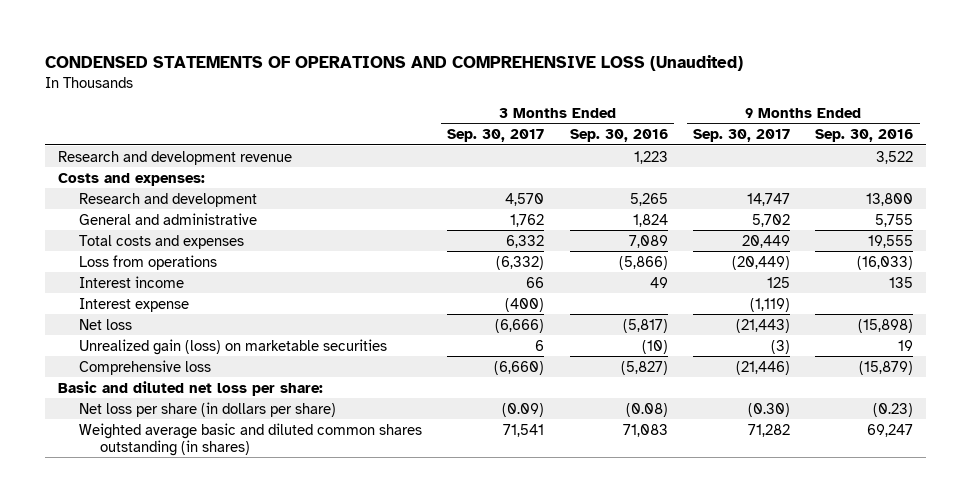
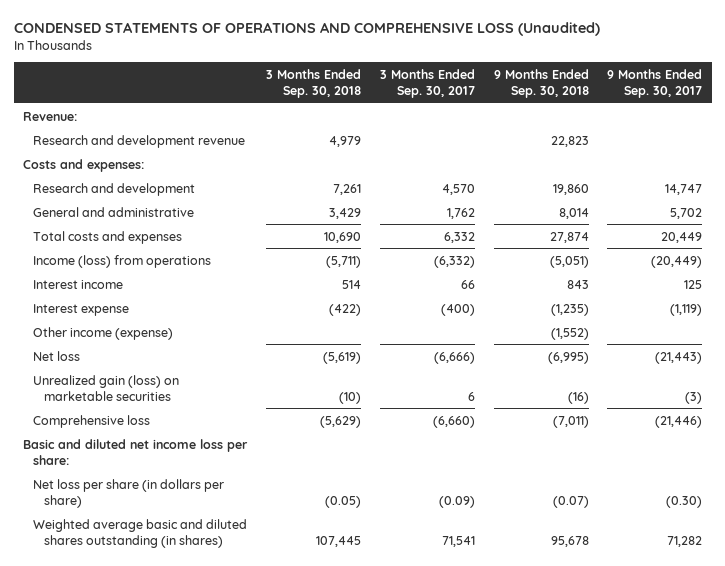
- | 3 Months Ended Sep. 30, 2017 | 3 Months Ended Sep. 30, 2016 | 9 Months Ended Sep. 30, 2017 | 9 Months Ended Sep. 30, 2016
+ | 3 Months Ended Sep. 30, 2018 | 3 Months Ended Sep. 30, 2017 | 9 Months Ended Sep. 30, 2018 | 9 Months Ended Sep. 30, 2017
+ Revenue:
- Loss from operations | (6,332) | (5,866) | (20,449) | (16,033)
+ Income (loss) from operations | (5,711) | (6,332) | (5,051) | (20,449)
+ Other income (expense) | | | (1,552) |
- Basic and diluted net loss per share:
+ Basic and diluted net income loss per share:
- Weighted average basic and diluted common shares outstanding (in shares) | 71,541 | 71,083 | 71,282 | 69,247
+ Weighted average basic and diluted shares outstanding (in shares) | 107,445 | 71,541 | 95,678 | 71,282

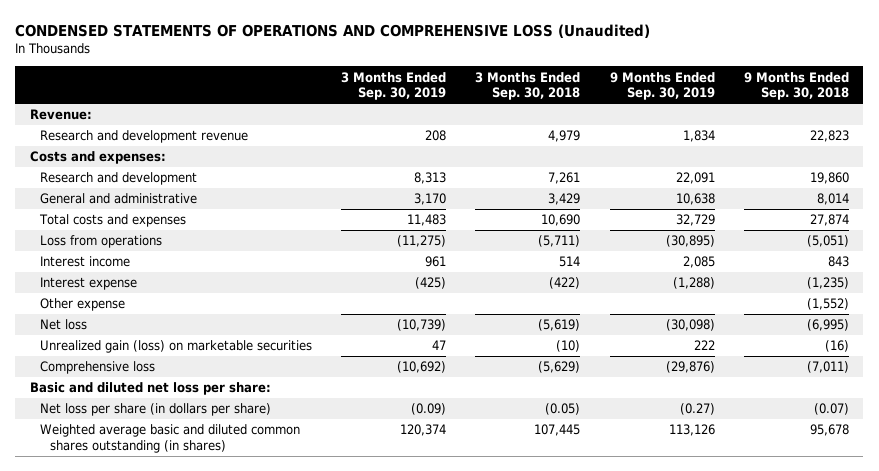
- | 3 Months Ended Sep. 30, 2018 | 3 Months Ended Sep. 30, 2017 | 9 Months Ended Sep. 30, 2018 | 9 Months Ended Sep. 30, 2017
+ | 3 Months Ended Sep. 30, 2019 | 3 Months Ended Sep. 30, 2018 | 9 Months Ended Sep. 30, 2019 | 9 Months Ended Sep. 30, 2018
- Income (loss) from operations | (5,711) | (6,332) | (5,051) | (20,449)
+ Loss from operations | (11,275) | (5,711) | (30,895) | (5,051)
- Other income (expense) | | | (1,552) |
+ Other expense | | | | (1,552)
- Basic and diluted net income loss per share:
+ Basic and diluted net loss per share:
- Weighted average basic and diluted shares outstanding (in shares) | 107,445 | 71,541 | 95,678 | 71,282
+ Weighted average basic and diluted common shares outstanding (in shares) | 120,374 | 107,445 | 113,126 | 95,678

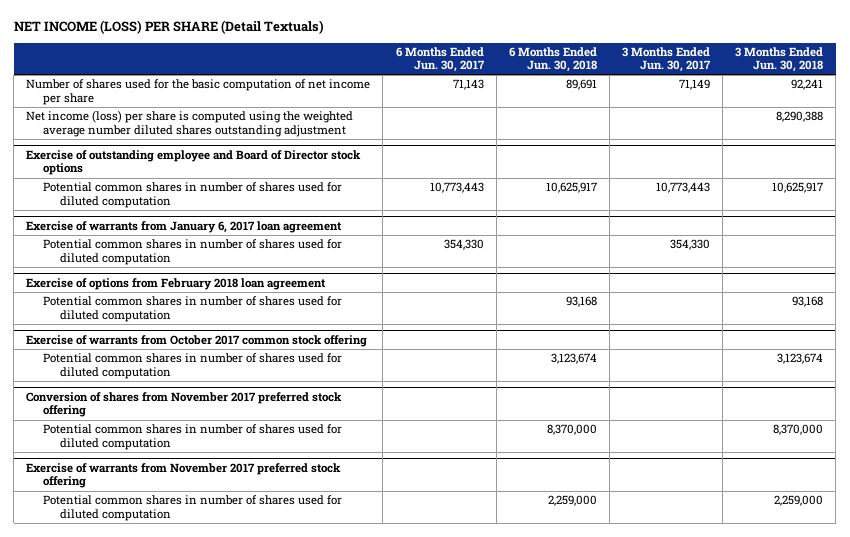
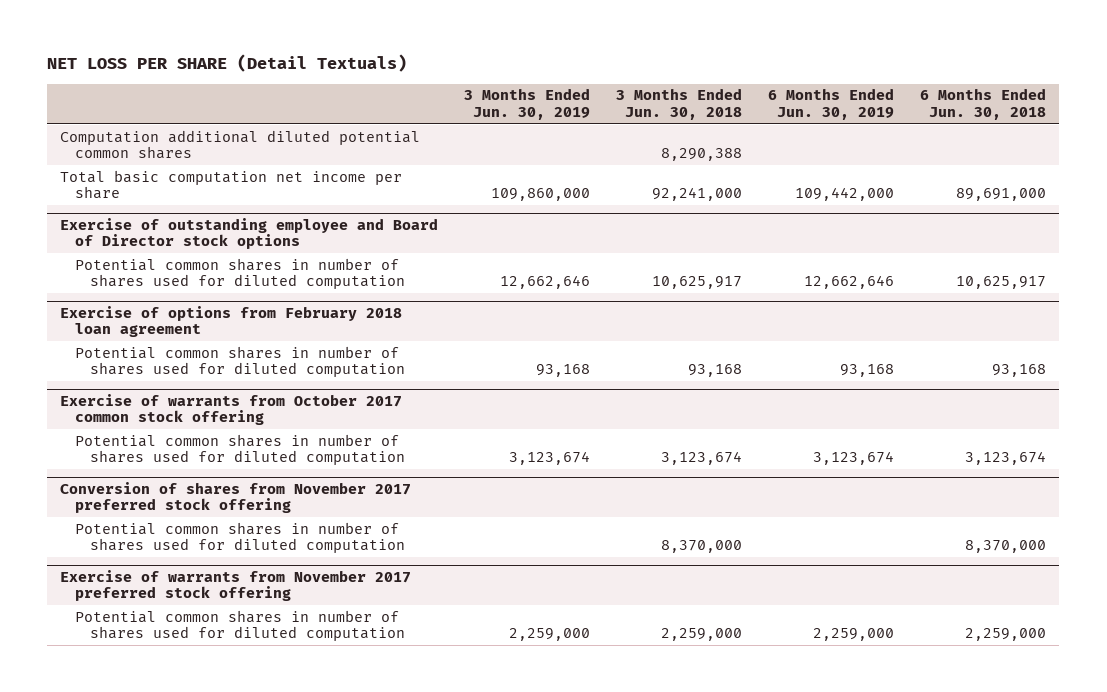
- NET INCOME (LOSS) PER SHARE (Detail Textuals)
+ NET LOSS PER SHARE (Detail Textuals)
- | 6 Months Ended Jun. 30, 2017 | 6 Months Ended Jun. 30, 2018 | 3 Months Ended Jun. 30, 2017 | 3 Months Ended Jun. 30, 2018
+ | 3 Months Ended Jun. 30, 2019 | 3 Months Ended Jun. 30, 2018 | 6 Months Ended Jun. 30, 2019 | 6 Months Ended Jun. 30, 2018
- Number of shares used for the basic computation of net income per share | 71,143 | 89,691 | 71,149 | 92,241
- Net income (loss) per share is computed using the weighted average number diluted shares outstanding adjustment | | | | 8,290,388
+ Computation additional diluted potential common shares | | 8,290,388 | |
+ Total basic computation net income per share | 109,860,000 | 92,241,000 | 109,442,000 | 89,691,000
- Exercise of warrants from January 6, 2017 loan agreement
- Potential common shares in number of shares used for diluted computation | 354,330 | | 354,330 |

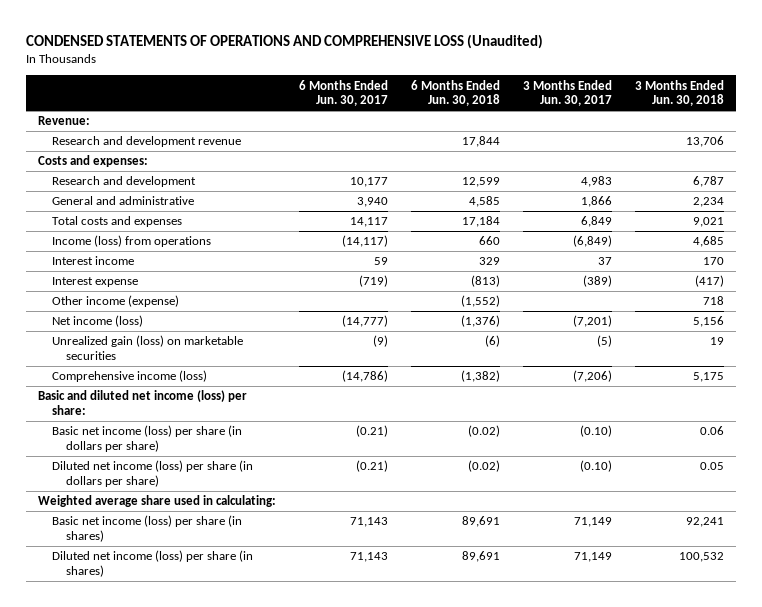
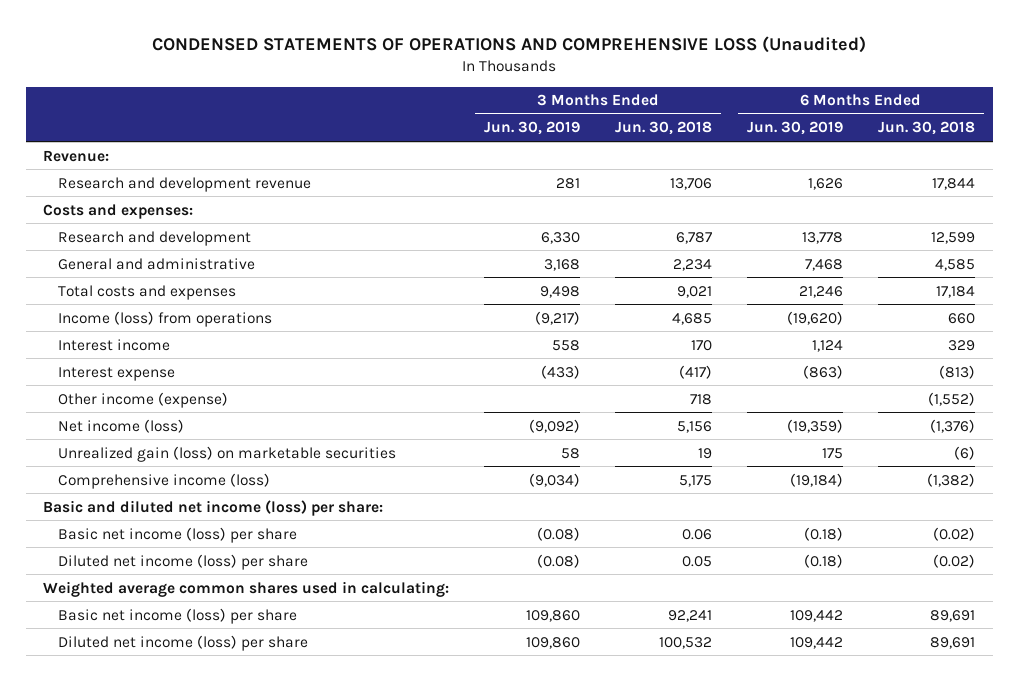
- | 6 Months Ended Jun. 30, 2017 | 6 Months Ended Jun. 30, 2018 | 3 Months Ended Jun. 30, 2017 | 3 Months Ended Jun. 30, 2018
+ | 3 Months Ended Jun. 30, 2019 | 3 Months Ended Jun. 30, 2018 | 6 Months Ended Jun. 30, 2019 | 6 Months Ended Jun. 30, 2018
- Basic net income (loss) per share (in dollars per share) | (0.21) | (0.02) | (0.10) | 0.06
- Diluted net income (loss) per share (in dollars per share) | (0.21) | (0.02) | (0.10) | 0.05
- Weighted average share used in calculating:
- Basic net income (loss) per share (in shares) | 71,143 | 89,691 | 71,149 | 92,241
- Diluted net income (loss) per share (in shares) | 71,143 | 89,691 | 71,149 | 100,532
+ Basic net income (loss) per share | (0.08) | 0.06 | (0.18) | (0.02)
+ Diluted net income (loss) per share | (0.08) | 0.05 | (0.18) | (0.02)
+ Weighted average common shares used in calculating:
+ Basic net income (loss) per share | 109,860 | 92,241 | 109,442 | 89,691
+ Diluted net income (loss) per share | 109,860 | 100,532 | 109,442 | 89,691

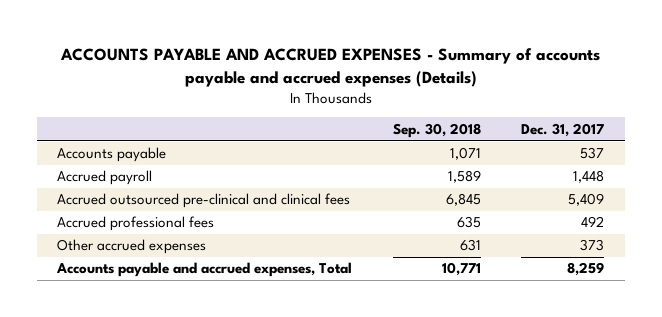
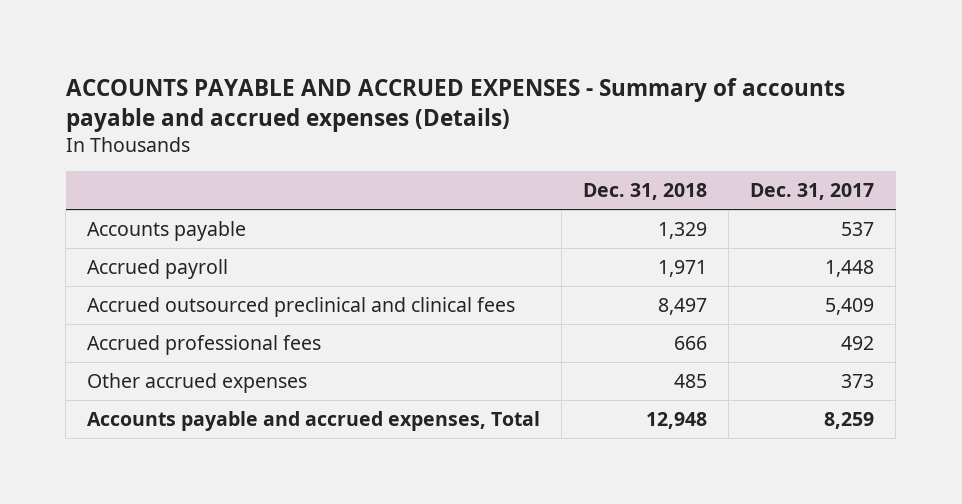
- | Sep. 30, 2018 | Dec. 31, 2017
+ | Dec. 31, 2018 | Dec. 31, 2017
- Accrued outsourced pre-clinical and clinical fees | 6,845 | 5,409
+ Accrued outsourced preclinical and clinical fees | 8,497 | 5,409

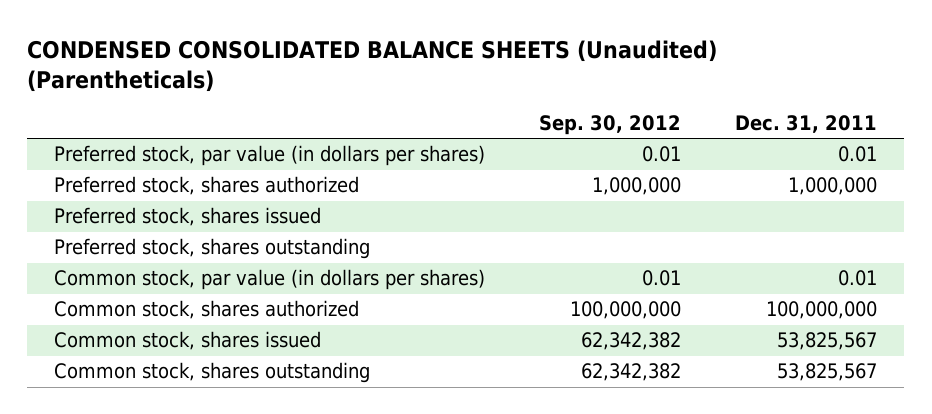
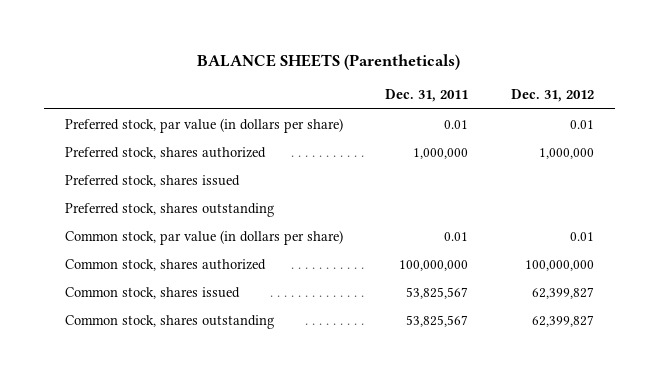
- CONDENSED CONSOLIDATED BALANCE SHEETS (Unaudited) (Parentheticals)
+ BALANCE SHEETS (Parentheticals)
- | Sep. 30, 2012 | Dec. 31, 2011
+ | Dec. 31, 2011 | Dec. 31, 2012
- Preferred stock, par value (in dollars per shares) | 0.01 | 0.01
+ Preferred stock, par value (in dollars per share) | 0.01 | 0.01
- Common stock, par value (in dollars per shares) | 0.01 | 0.01
+ Common stock, par value (in dollars per share) | 0.01 | 0.01

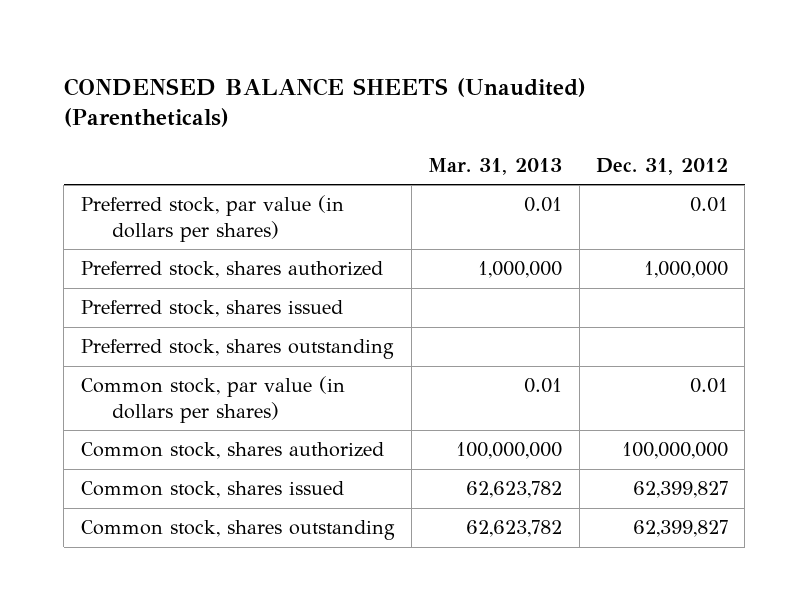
- BALANCE SHEETS (Parentheticals)
+ CONDENSED BALANCE SHEETS (Unaudited) (Parentheticals)
- | Dec. 31, 2011 | Dec. 31, 2012
+ | Mar. 31, 2013 | Dec. 31, 2012
- Preferred stock, par value (in dollars per share) | 0.01 | 0.01
+ Preferred stock, par value (in dollars per shares) | 0.01 | 0.01
- Common stock, par value (in dollars per share) | 0.01 | 0.01
+ Common stock, par value (in dollars per shares) | 0.01 | 0.01

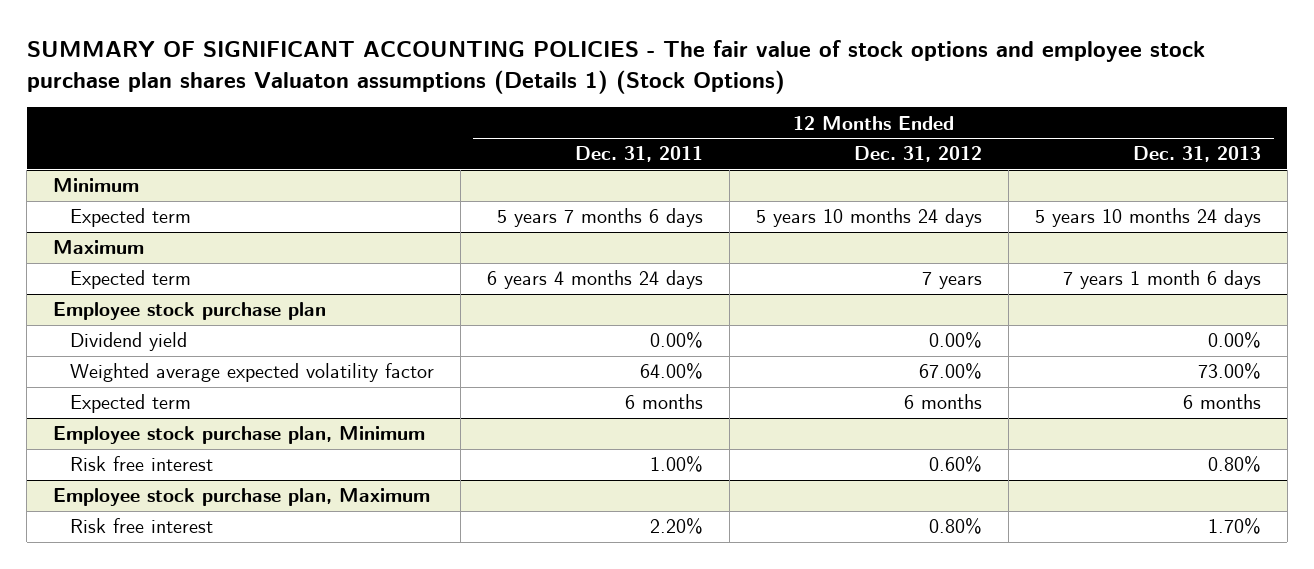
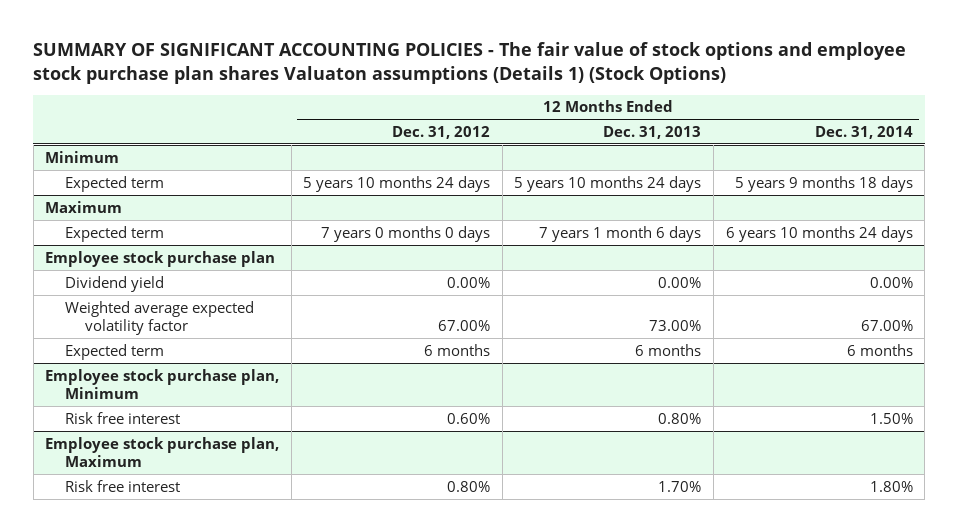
- | 12 Months Ended Dec. 31, 2011 | 12 Months Ended Dec. 31, 2012 | 12 Months Ended Dec. 31, 2013
+ | 12 Months Ended Dec. 31, 2012 | 12 Months Ended Dec. 31, 2013 | 12 Months Ended Dec. 31, 2014
@ Maximum
- Expected term | 6 years 4 months 24 days | 7 years | 7 years 1 month 6 days
+ Expected term | 7 years 0 months 0 days | 7 years 1 month 6 days | 6 years 10 months 24 days

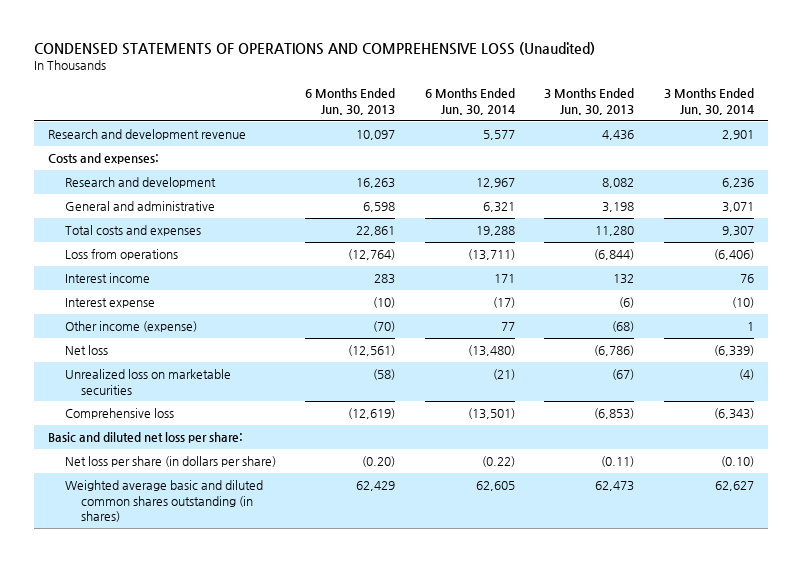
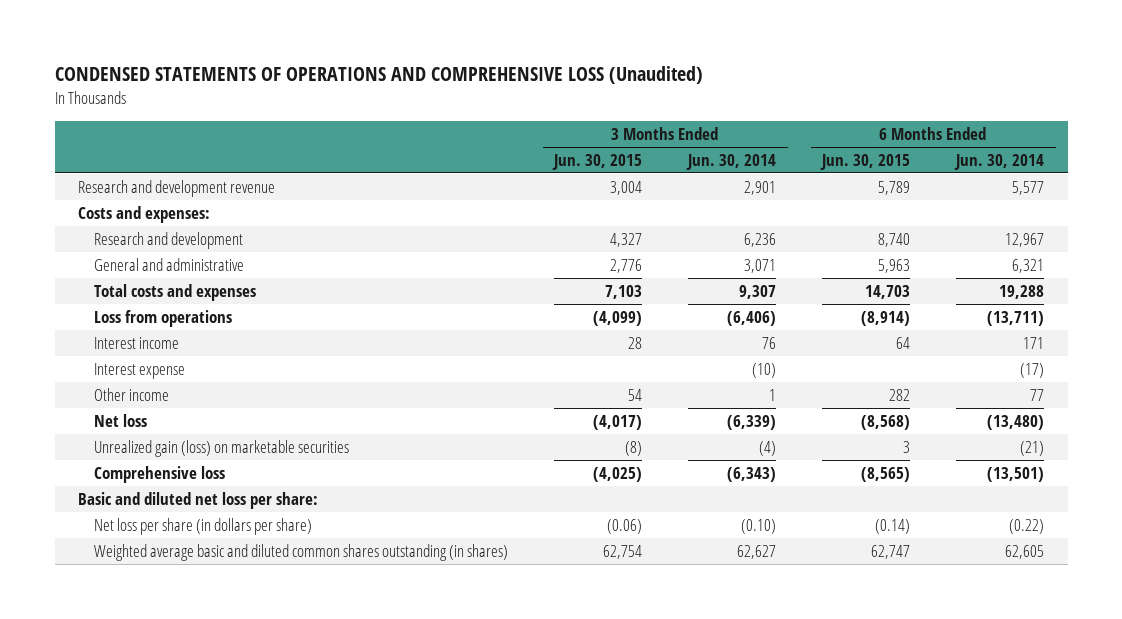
- | 6 Months Ended Jun. 30, 2013 | 6 Months Ended Jun. 30, 2014 | 3 Months Ended Jun. 30, 2013 | 3 Months Ended Jun. 30, 2014
+ | 3 Months Ended Jun. 30, 2015 | 3 Months Ended Jun. 30, 2014 | 6 Months Ended Jun. 30, 2015 | 6 Months Ended Jun. 30, 2014
- Other income (expense) | (70) | 77 | (68) | 1
+ Other income | 54 | 1 | 282 | 77
- Unrealized loss on marketable securities | (58) | (21) | (67) | (4)
+ Unrealized gain (loss) on marketable securities | (8) | (4) | 3 | (21)

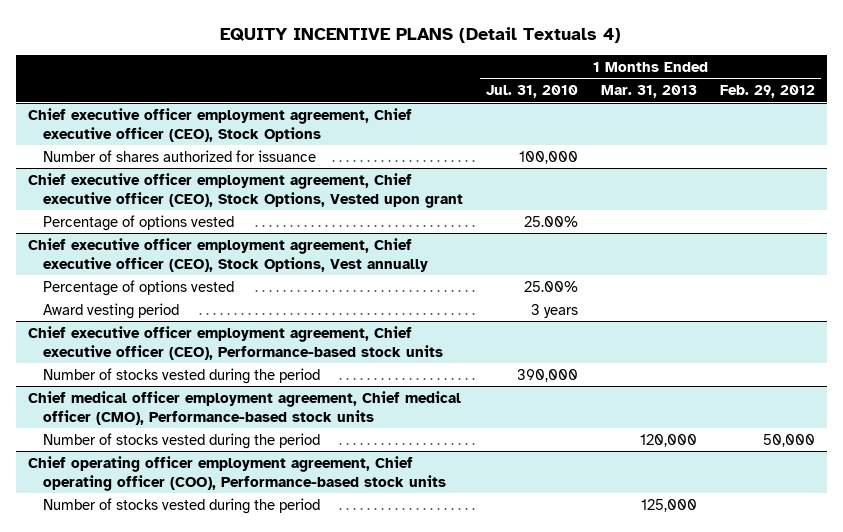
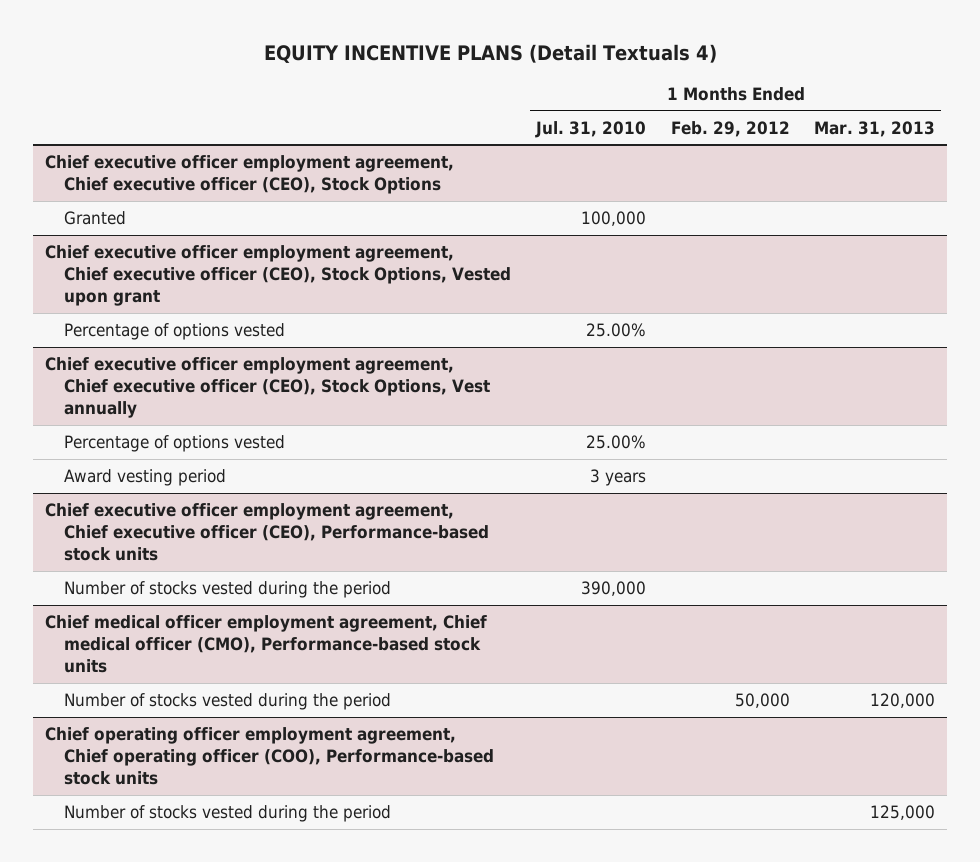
- | 1 Months Ended Jul. 31, 2010 | 1 Months Ended Mar. 31, 2013 | 1 Months Ended Feb. 29, 2012
+ | 1 Months Ended Jul. 31, 2010 | 1 Months Ended Feb. 29, 2012 | 1 Months Ended Mar. 31, 2013
@ Chief executive officer employment agreement, Chief executive officer (CEO), Stock Options
- Number of shares authorized for issuance | 100,000 | |
+ Granted | 100,000 | |

